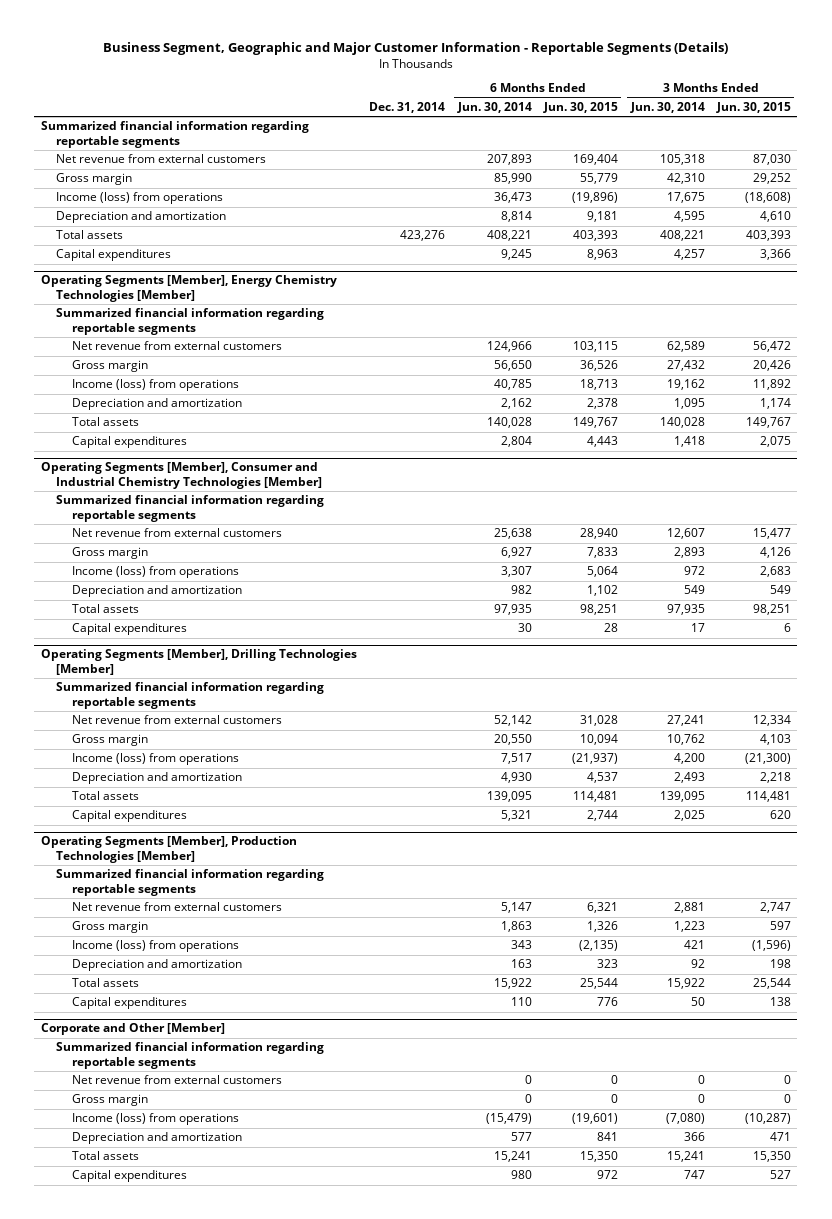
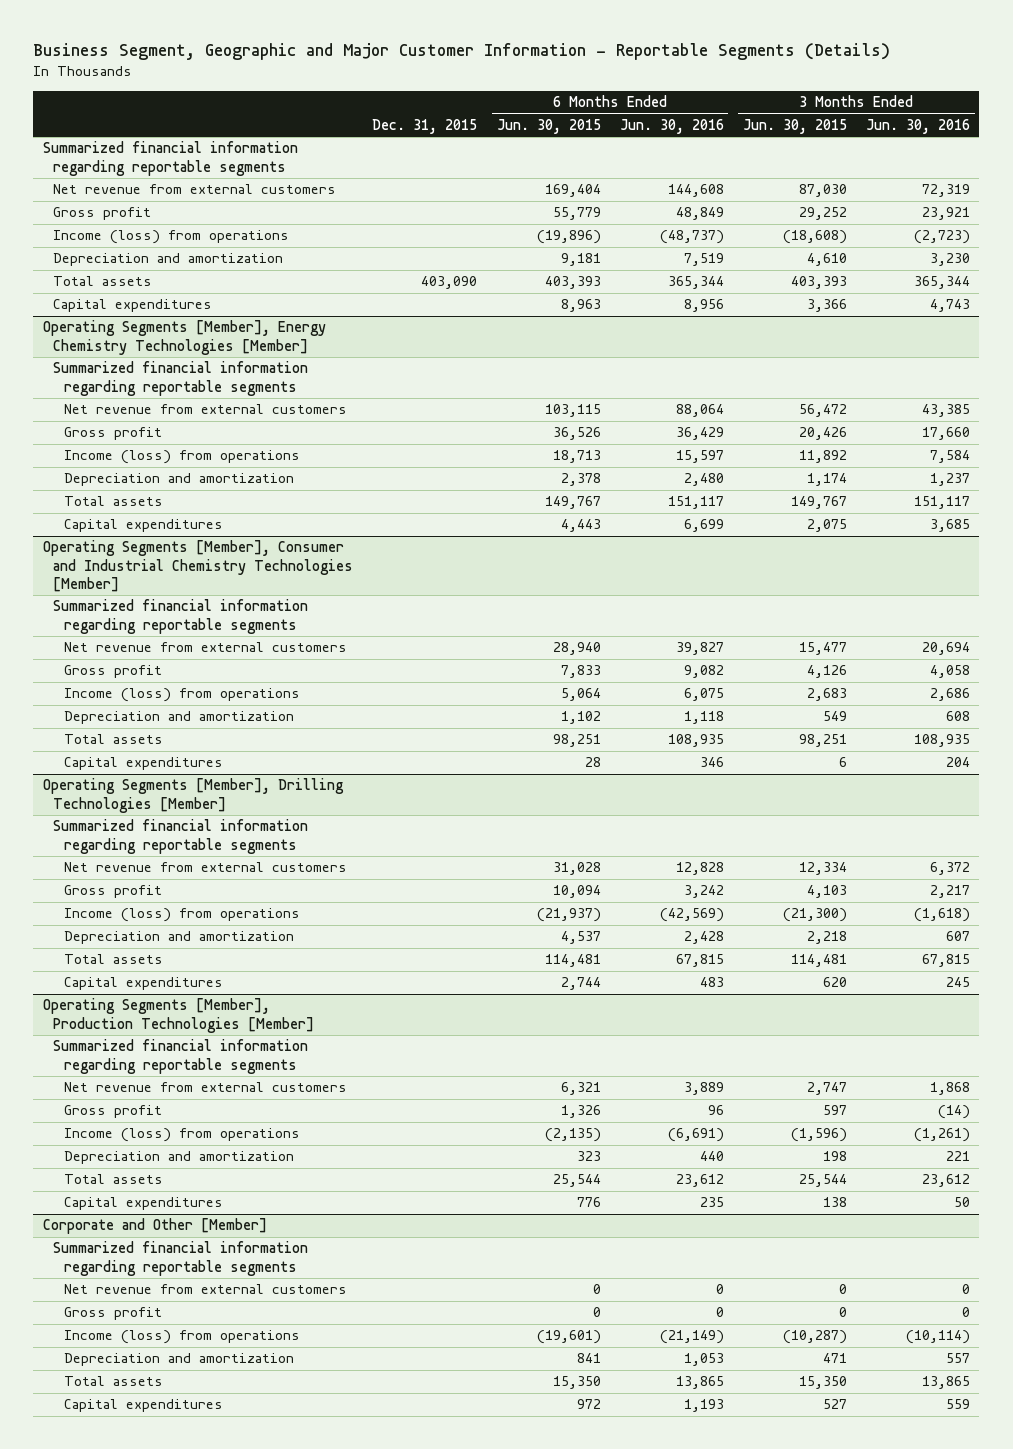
- | Dec. 31, 2014 | 6 Months Ended Jun. 30, 2014 | 6 Months Ended Jun. 30, 2015 | 3 Months Ended Jun. 30, 2014 | 3 Months Ended Jun. 30, 2015
+ | Dec. 31, 2015 | 6 Months Ended Jun. 30, 2015 | 6 Months Ended Jun. 30, 2016 | 3 Months Ended Jun. 30, 2015 | 3 Months Ended Jun. 30, 2016
- Gross margin | | 85,990 | 55,779 | 42,310 | 29,252
+ Gross profit | | 55,779 | 48,849 | 29,252 | 23,921
@ Operating Segments [Member], Energy Chemistry Technologies [Member]
- Gross margin | | 56,650 | 36,526 | 27,432 | 20,426
+ Gross profit | | 36,526 | 36,429 | 20,426 | 17,660
@ Operating Segments [Member], Consumer and Industrial Chemistry Technologies [Member]
- Gross margin | | 6,927 | 7,833 | 2,893 | 4,126
+ Gross profit | | 7,833 | 9,082 | 4,126 | 4,058
@ Operating Segments [Member], Drilling Technologies [Member]
- Gross margin | | 20,550 | 10,094 | 10,762 | 4,103
+ Gross profit | | 10,094 | 3,242 | 4,103 | 2,217
@ Operating Segments [Member], Production Technologies [Member]
- Gross margin | | 1,863 | 1,326 | 1,223 | 597
+ Gross profit | | 1,326 | 96 | 597 | (14)
@ Corporate and Other [Member]
- Gross margin | | 0 | 0 | 0 | 0
+ Gross profit | | 0 | 0 | 0 | 0

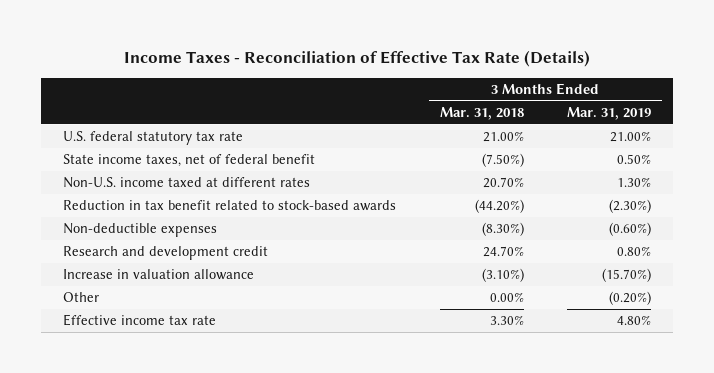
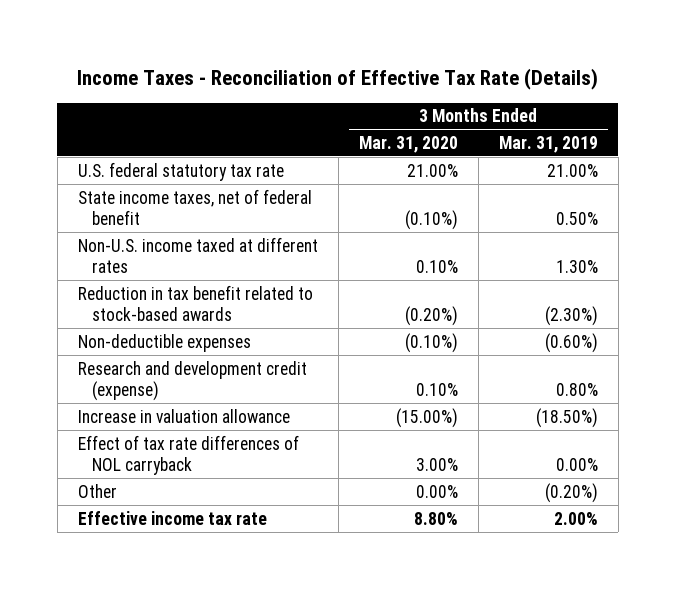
- | 3 Months Ended Mar. 31, 2018 | 3 Months Ended Mar. 31, 2019
+ | 3 Months Ended Mar. 31, 2020 | 3 Months Ended Mar. 31, 2019
- Research and development credit | 24.70% | 0.80%
- Increase in valuation allowance | (3.10%) | (15.70%)
+ Research and development credit (expense) | 0.10% | 0.80%
+ Increase in valuation allowance | (15.00%) | (18.50%)
+ Effect of tax rate differences of NOL carryback | 3.00% | 0.00%
- Effective income tax rate | 3.30% | 4.80%
+ Effective income tax rate | 8.80% | 2.00%

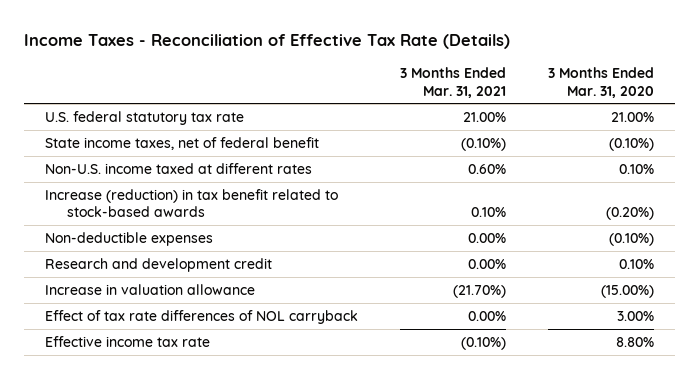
- | 3 Months Ended Mar. 31, 2020 | 3 Months Ended Mar. 31, 2019
+ | 3 Months Ended Mar. 31, 2021 | 3 Months Ended Mar. 31, 2020
- Reduction in tax benefit related to stock-based awards | (0.20%) | (2.30%)
+ Increase (reduction) in tax benefit related to stock-based awards | 0.10% | (0.20%)
- Research and development credit (expense) | 0.10% | 0.80%
+ Research and development credit | 0.00% | 0.10%
- Other | 0.00% | (0.20%)

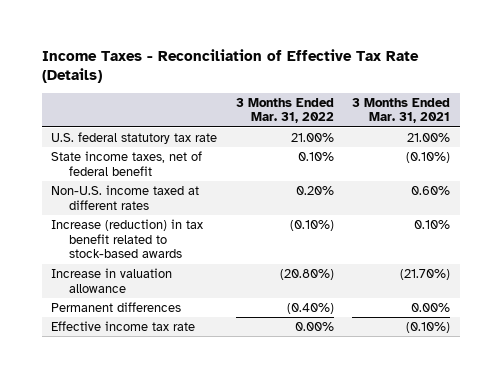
- | 3 Months Ended Mar. 31, 2021 | 3 Months Ended Mar. 31, 2020
+ | 3 Months Ended Mar. 31, 2022 | 3 Months Ended Mar. 31, 2021
- Non-deductible expenses | 0.00% | (0.10%)
- Research and development credit | 0.00% | 0.10%
- Effect of tax rate differences of NOL carryback | 0.00% | 3.00%
+ Permanent differences | (0.40%) | 0.00%

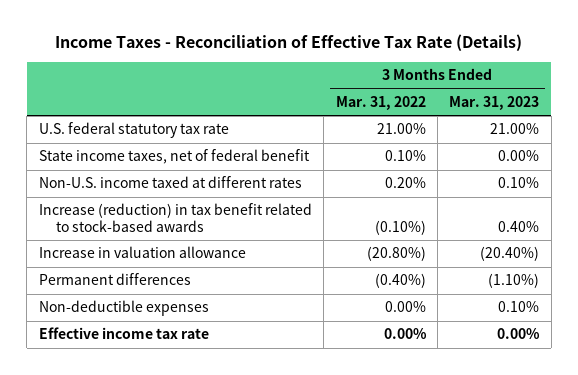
- | 3 Months Ended Mar. 31, 2022 | 3 Months Ended Mar. 31, 2021
+ | 3 Months Ended Mar. 31, 2022 | 3 Months Ended Mar. 31, 2023
+ Non-deductible expenses | 0.00% | 0.10%

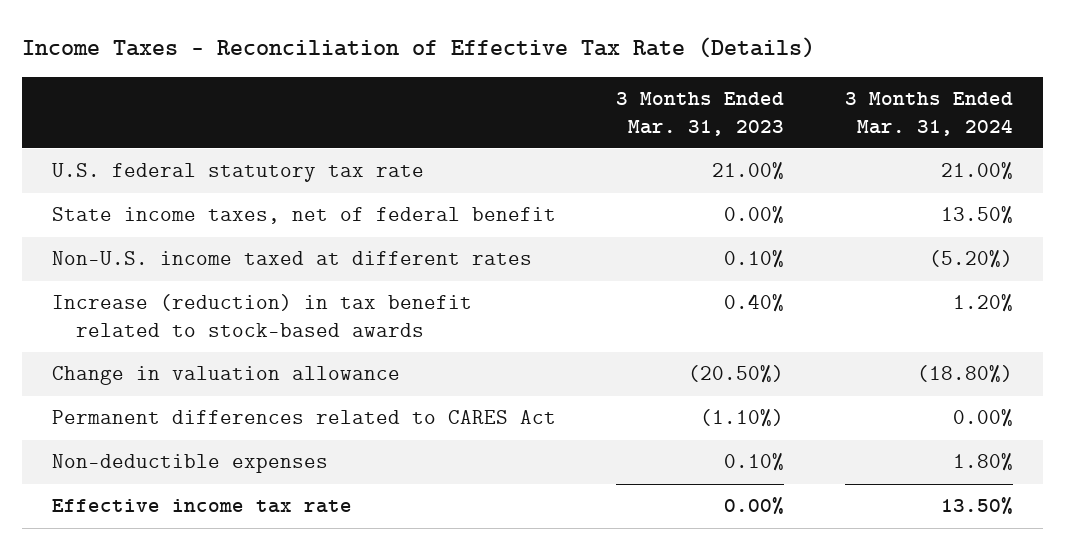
- | 3 Months Ended Mar. 31, 2022 | 3 Months Ended Mar. 31, 2023
+ | 3 Months Ended Mar. 31, 2023 | 3 Months Ended Mar. 31, 2024
- Increase in valuation allowance | (20.80%) | (20.40%)
- Permanent differences | (0.40%) | (1.10%)
+ Change in valuation allowance | (20.50%) | (18.80%)
+ Permanent differences related to CARES Act | (1.10%) | 0.00%

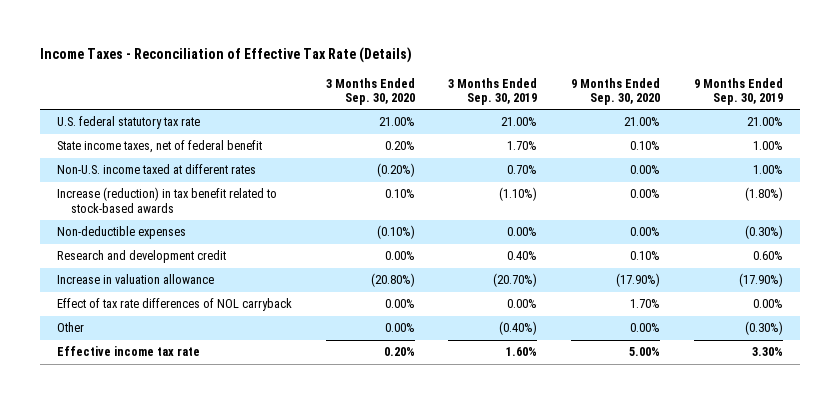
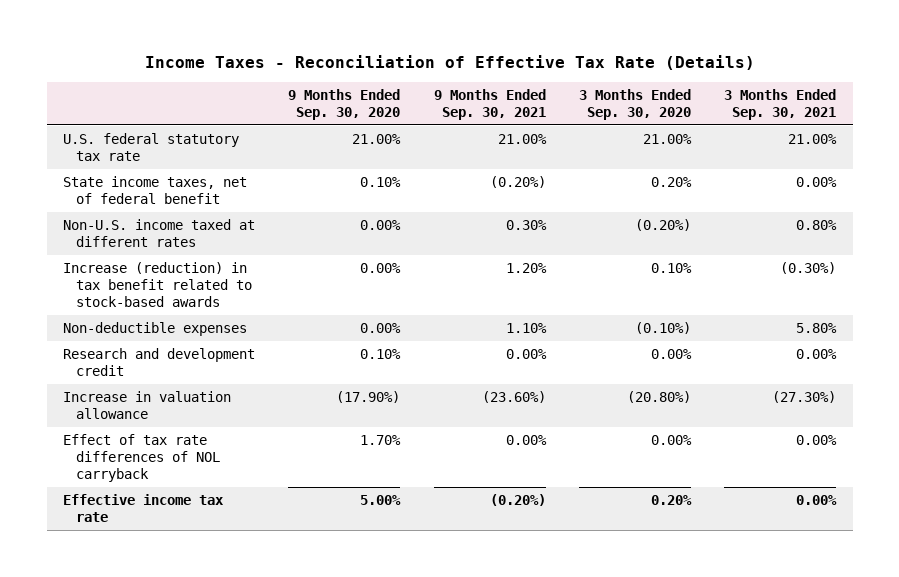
- | 3 Months Ended Sep. 30, 2020 | 3 Months Ended Sep. 30, 2019 | 9 Months Ended Sep. 30, 2020 | 9 Months Ended Sep. 30, 2019
+ | 9 Months Ended Sep. 30, 2020 | 9 Months Ended Sep. 30, 2021 | 3 Months Ended Sep. 30, 2020 | 3 Months Ended Sep. 30, 2021
- Other | 0.00% | (0.40%) | 0.00% | (0.30%)

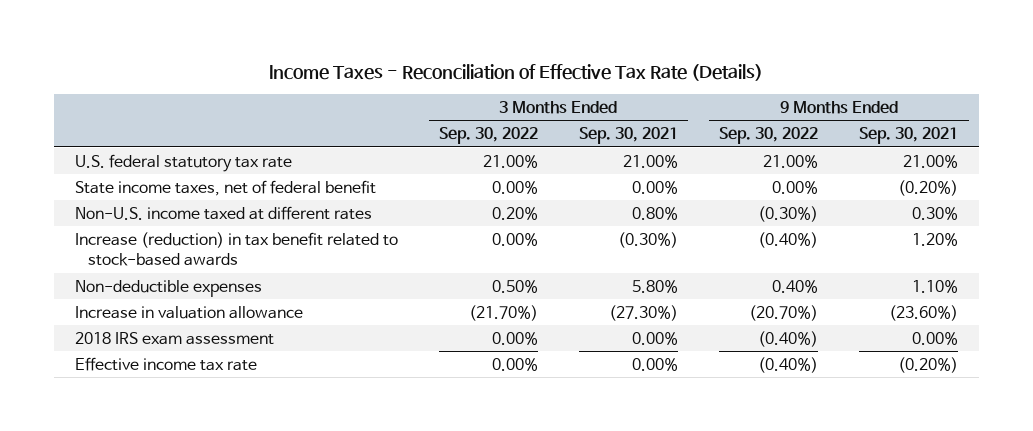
- | 9 Months Ended Sep. 30, 2020 | 9 Months Ended Sep. 30, 2021 | 3 Months Ended Sep. 30, 2020 | 3 Months Ended Sep. 30, 2021
+ | 3 Months Ended Sep. 30, 2022 | 3 Months Ended Sep. 30, 2021 | 9 Months Ended Sep. 30, 2022 | 9 Months Ended Sep. 30, 2021
- Research and development credit | 0.10% | 0.00% | 0.00% | 0.00%
- Effect of tax rate differences of NOL carryback | 1.70% | 0.00% | 0.00% | 0.00%
+ 2018 IRS exam assessment | 0.00% | 0.00% | (0.40%) | 0.00%

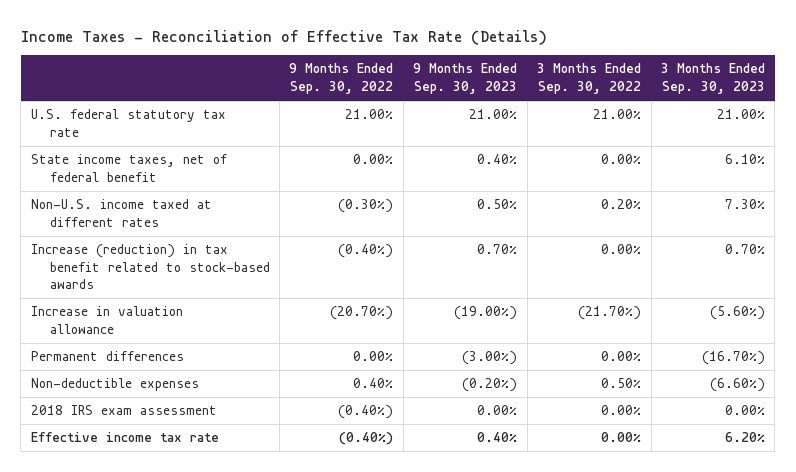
- | 3 Months Ended Sep. 30, 2022 | 3 Months Ended Sep. 30, 2021 | 9 Months Ended Sep. 30, 2022 | 9 Months Ended Sep. 30, 2021
+ | 9 Months Ended Sep. 30, 2022 | 9 Months Ended Sep. 30, 2023 | 3 Months Ended Sep. 30, 2022 | 3 Months Ended Sep. 30, 2023
+ Permanent differences | 0.00% | (3.00%) | 0.00% | (16.70%)
moved down: Non-deductible expenses | 0.40% | (0.20%) | 0.50% | (6.60%)

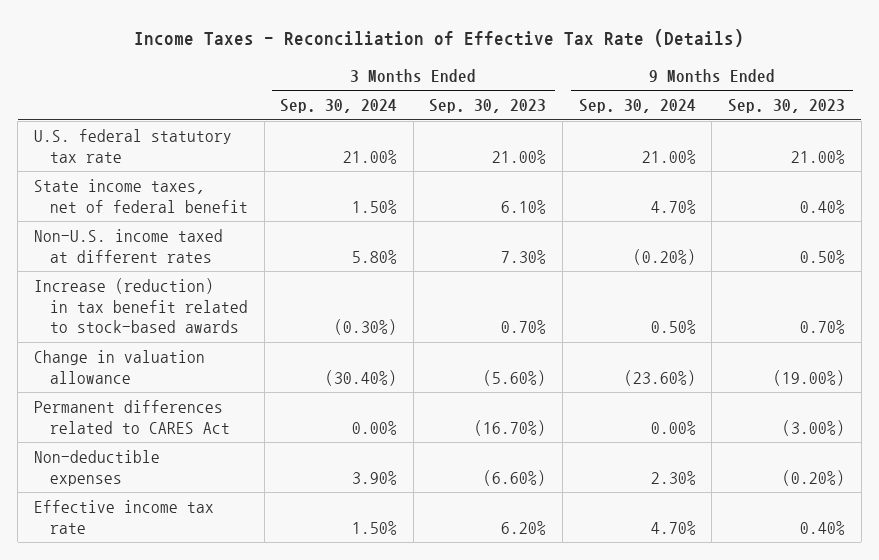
- | 9 Months Ended Sep. 30, 2022 | 9 Months Ended Sep. 30, 2023 | 3 Months Ended Sep. 30, 2022 | 3 Months Ended Sep. 30, 2023
+ | 3 Months Ended Sep. 30, 2024 | 3 Months Ended Sep. 30, 2023 | 9 Months Ended Sep. 30, 2024 | 9 Months Ended Sep. 30, 2023
- Increase in valuation allowance | (20.70%) | (19.00%) | (21.70%) | (5.60%)
- Permanent differences | 0.00% | (3.00%) | 0.00% | (16.70%)
+ Change in valuation allowance | (30.40%) | (5.60%) | (23.60%) | (19.00%)
+ Permanent differences related to CARES Act | 0.00% | (16.70%) | 0.00% | (3.00%)
- 2018 IRS exam assessment | (0.40%) | 0.00% | 0.00% | 0.00%

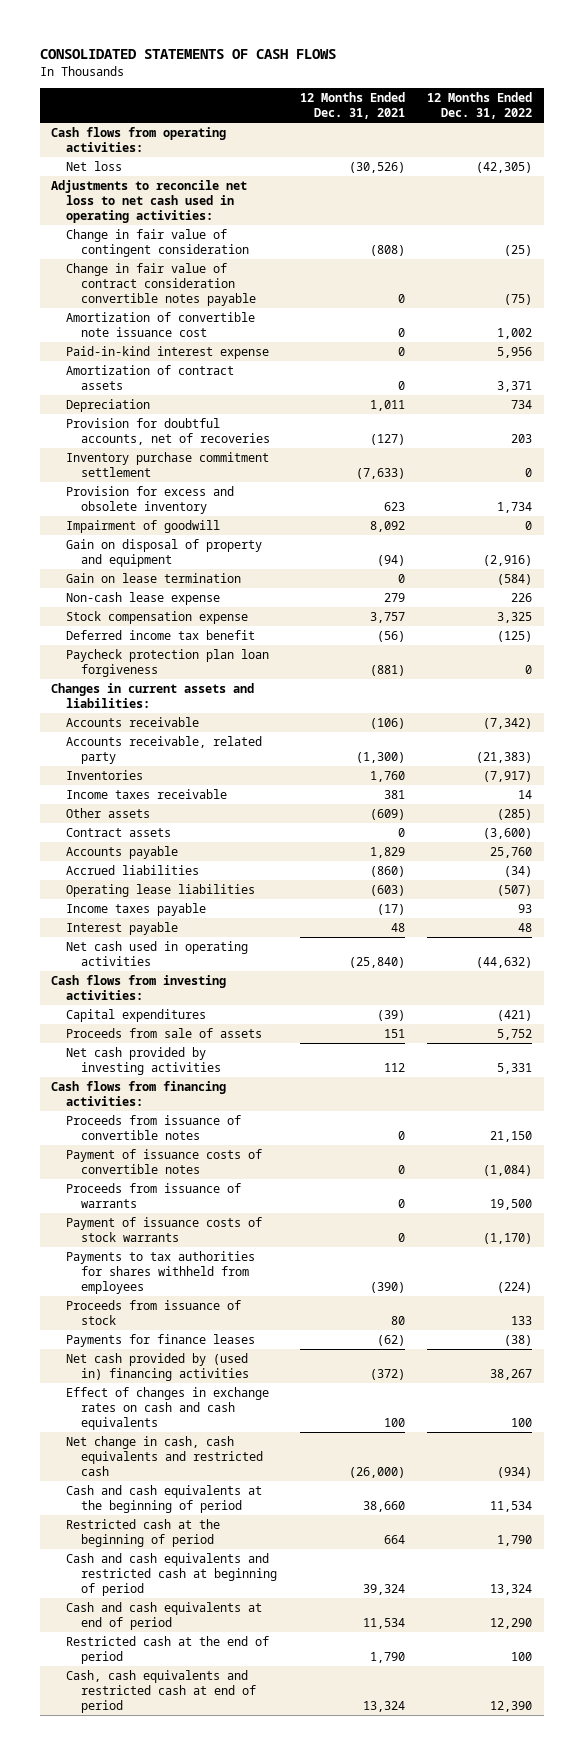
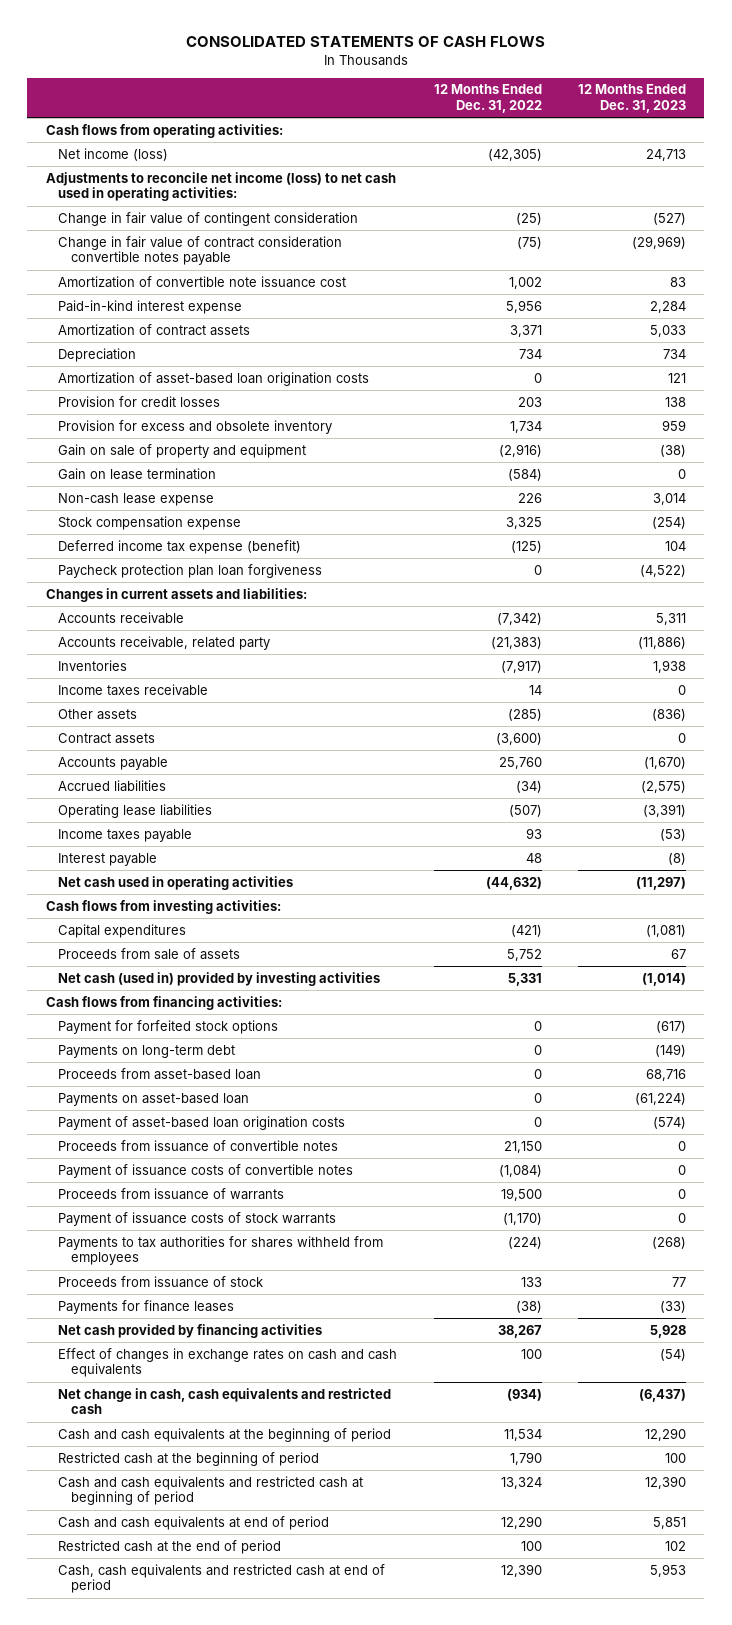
- | 12 Months Ended Dec. 31, 2021 | 12 Months Ended Dec. 31, 2022
+ | 12 Months Ended Dec. 31, 2022 | 12 Months Ended Dec. 31, 2023
- Net loss | (30,526) | (42,305)
- Adjustments to reconcile net loss to net cash used in operating activities:
+ Net income (loss) | (42,305) | 24,713
+ Adjustments to reconcile net income (loss) to net cash used in operating activities:
- Provision for doubtful accounts, net of recoveries | (127) | 203
- Inventory purchase commitment settlement | (7,633) | 0
+ Amortization of asset-based loan origination costs | 0 | 121
+ Provision for credit losses | 203 | 138
- Impairment of goodwill | 8,092 | 0
- Gain on disposal of property and equipment | (94) | (2,916)
+ Gain on sale of property and equipment | (2,916) | (38)
- Deferred income tax benefit | (56) | (125)
+ Deferred income tax expense (benefit) | (125) | 104
- Net cash provided by investing activities | 112 | 5,331
+ Net cash (used in) provided by investing activities | 5,331 | (1,014)
+ Payment for forfeited stock options | 0 | (617)
+ Payments on long-term debt | 0 | (149)
+ Proceeds from asset-based loan | 0 | 68,716
+ Payments on asset-based loan | 0 | (61,224)
+ Payment of asset-based loan origination costs | 0 | (574)
- Net cash provided by (used in) financing activities | (372) | 38,267
+ Net cash provided by financing activities | 38,267 | 5,928

